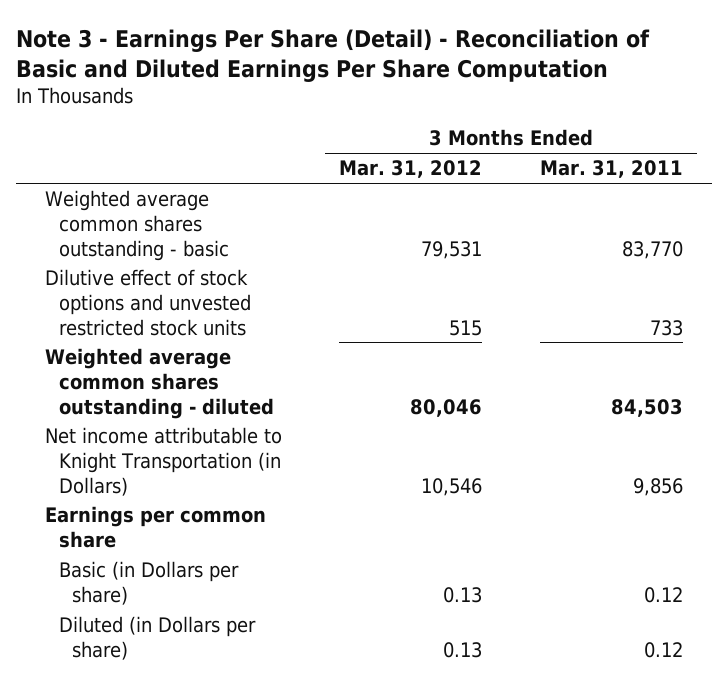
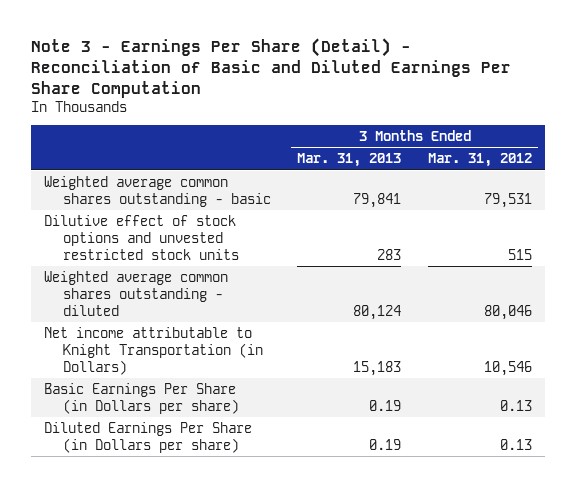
- | 3 Months Ended Mar. 31, 2012 | 3 Months Ended Mar. 31, 2011
+ | 3 Months Ended Mar. 31, 2013 | 3 Months Ended Mar. 31, 2012
- Earnings per common share
- Basic (in Dollars per share) | 0.13 | 0.12
- Diluted (in Dollars per share) | 0.13 | 0.12
+ Basic Earnings Per Share (in Dollars per share) | 0.19 | 0.13
+ Diluted Earnings Per Share (in Dollars per share) | 0.19 | 0.13

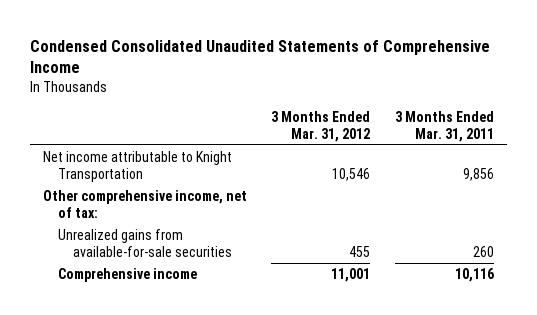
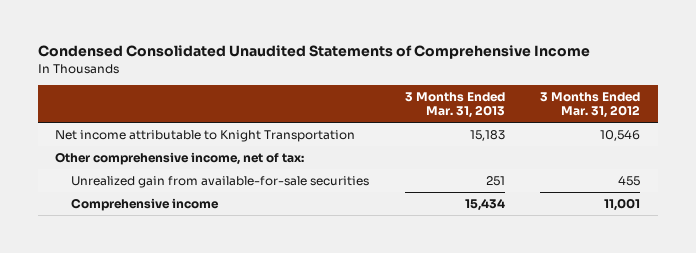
- | 3 Months Ended Mar. 31, 2012 | 3 Months Ended Mar. 31, 2011
+ | 3 Months Ended Mar. 31, 2013 | 3 Months Ended Mar. 31, 2012
- Unrealized gains from available-for-sale securities | 455 | 260
+ Unrealized gain from available-for-sale securities | 251 | 455

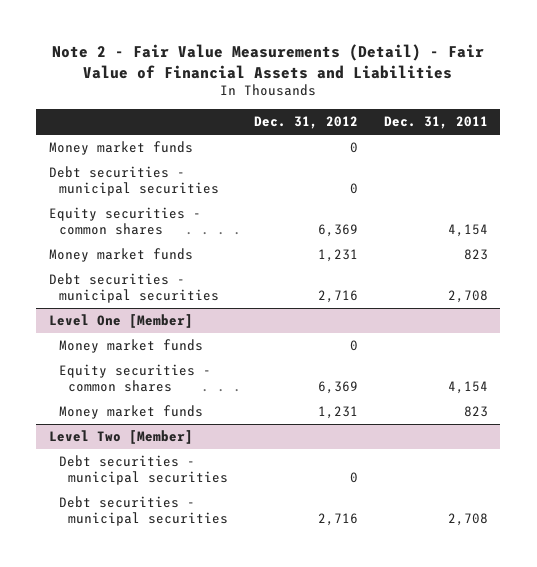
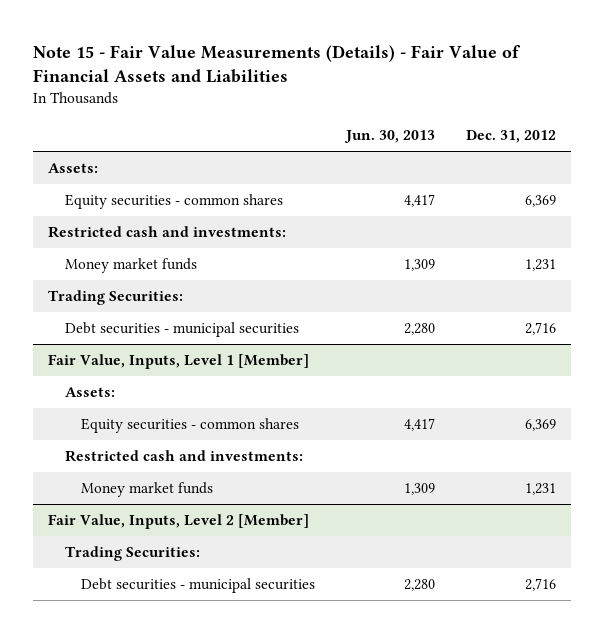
- Note 2 - Fair Value Measurements (Detail) - Fair Value of Financial Assets and Liabilities
+ Note 15 - Fair Value Measurements (Details) - Fair Value of Financial Assets and Liabilities
- | Dec. 31, 2012 | Dec. 31, 2011
+ | Jun. 30, 2013 | Dec. 31, 2012
- Money market funds | 0 |
- Debt securities - municipal securities | 0 |
+ Assets:
+ Restricted cash and investments:
+ Trading Securities:
- Level One [Member]
- Money market funds | 0 |
+ Fair Value, Inputs, Level 1 [Member]
+ Assets:
+ Restricted cash and investments:
- Level Two [Member]
- Debt securities - municipal securities | 0 |
+ Fair Value, Inputs, Level 2 [Member]
+ Trading Securities:

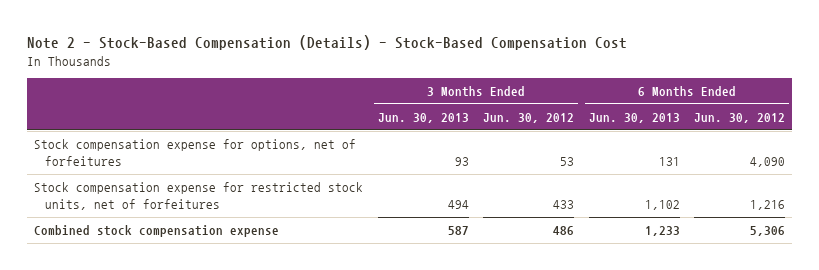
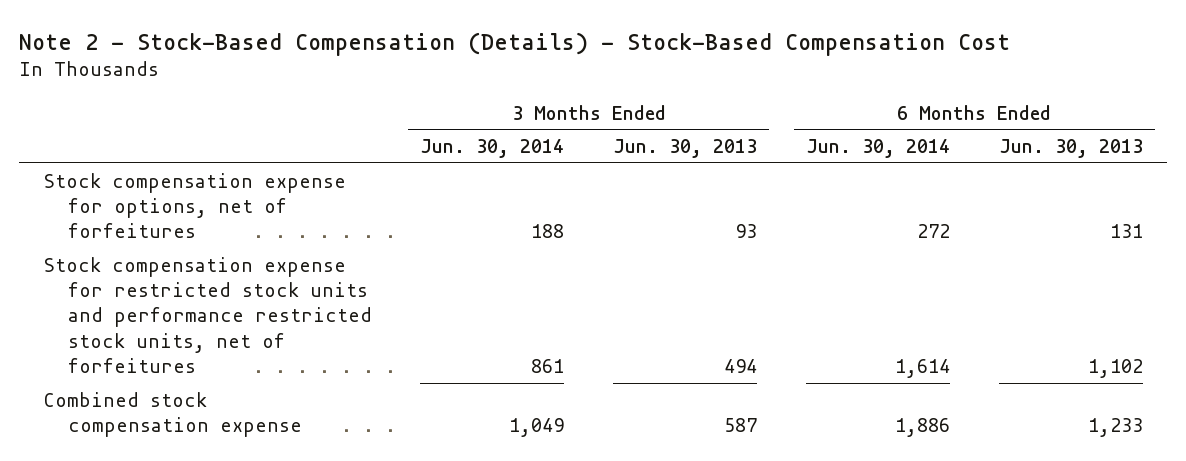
- | 3 Months Ended Jun. 30, 2013 | 3 Months Ended Jun. 30, 2012 | 6 Months Ended Jun. 30, 2013 | 6 Months Ended Jun. 30, 2012
+ | 3 Months Ended Jun. 30, 2014 | 3 Months Ended Jun. 30, 2013 | 6 Months Ended Jun. 30, 2014 | 6 Months Ended Jun. 30, 2013
- Stock compensation expense for restricted stock units, net of forfeitures | 494 | 433 | 1,102 | 1,216
+ Stock compensation expense for restricted stock units and performance restricted stock units, net of forfeitures | 861 | 494 | 1,614 | 1,102

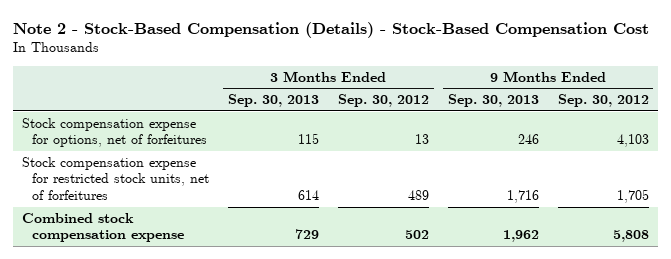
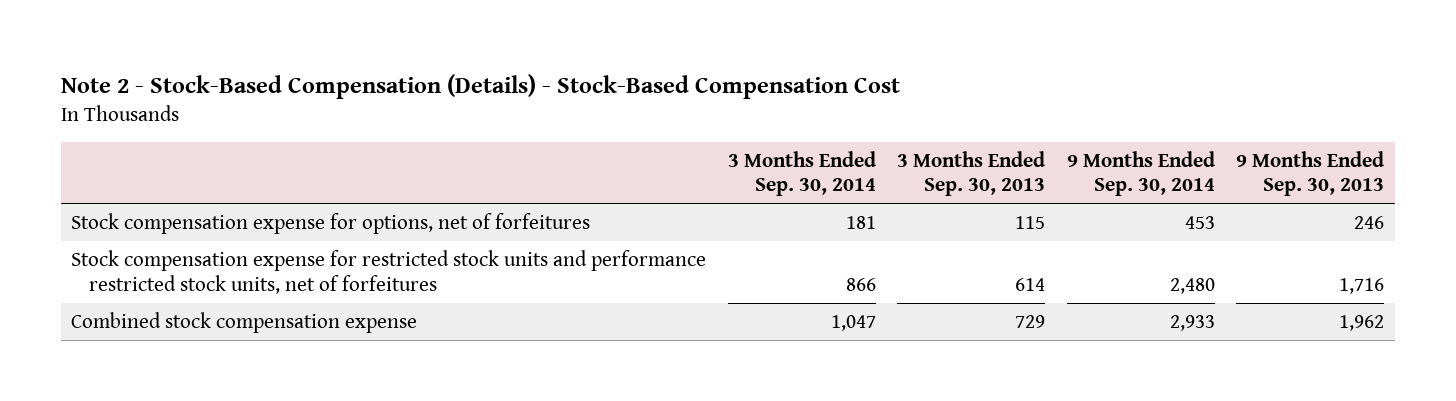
- | 3 Months Ended Sep. 30, 2013 | 3 Months Ended Sep. 30, 2012 | 9 Months Ended Sep. 30, 2013 | 9 Months Ended Sep. 30, 2012
+ | 3 Months Ended Sep. 30, 2014 | 3 Months Ended Sep. 30, 2013 | 9 Months Ended Sep. 30, 2014 | 9 Months Ended Sep. 30, 2013
- Stock compensation expense for restricted stock units, net of forfeitures | 614 | 489 | 1,716 | 1,705
+ Stock compensation expense for restricted stock units and performance restricted stock units, net of forfeitures | 866 | 614 | 2,480 | 1,716

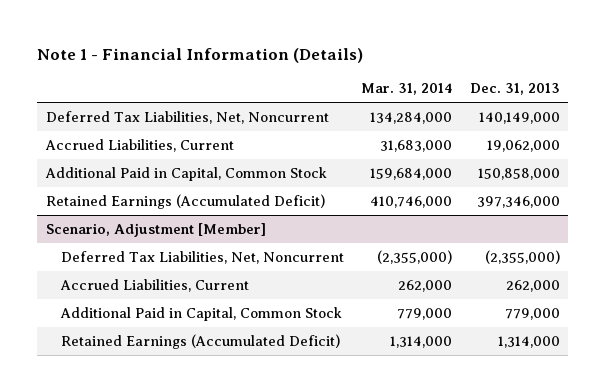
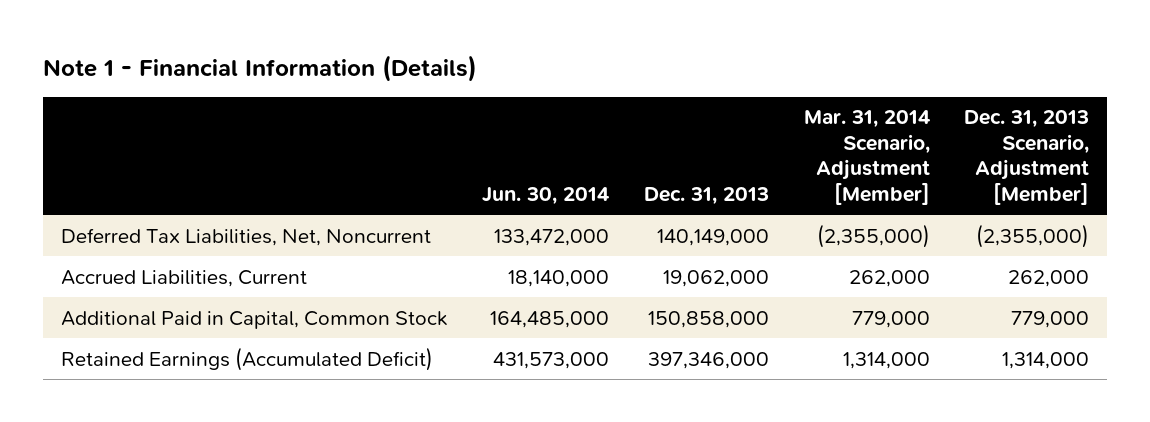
- | Mar. 31, 2014 | Dec. 31, 2013
+ | Jun. 30, 2014 | Dec. 31, 2013 | Mar. 31, 2014 Scenario, Adjustment [Member] | Dec. 31, 2013 Scenario, Adjustment [Member]
- Scenario, Adjustment [Member]
- Deferred Tax Liabilities, Net, Noncurrent | (2,355,000) | (2,355,000)
- Accrued Liabilities, Current | 262,000 | 262,000
- Additional Paid in Capital, Common Stock | 779,000 | 779,000
- Retained Earnings (Accumulated Deficit) | 1,314,000 | 1,314,000

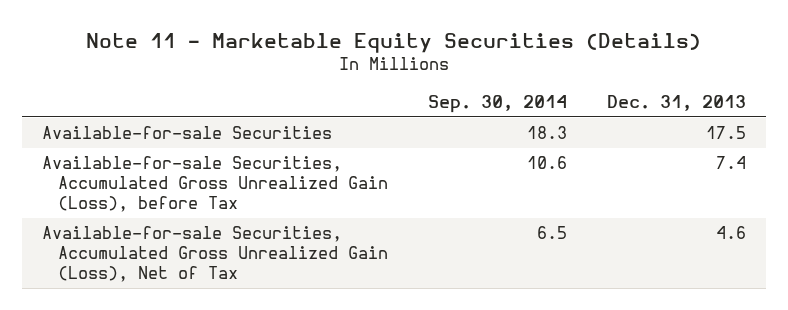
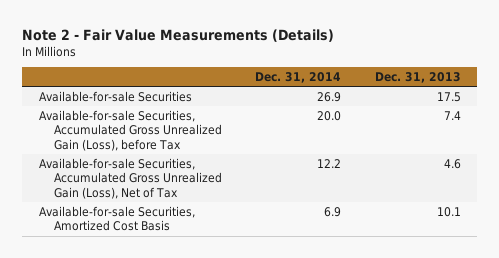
- Note 11 - Marketable Equity Securities (Details)
+ Note 2 - Fair Value Measurements (Details)
- | Sep. 30, 2014 | Dec. 31, 2013
+ | Dec. 31, 2014 | Dec. 31, 2013
+ Available-for-sale Securities, Amortized Cost Basis | 6.9 | 10.1

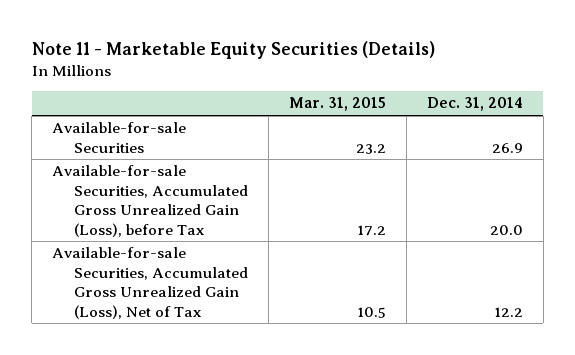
- Note 2 - Fair Value Measurements (Details)
+ Note 11 - Marketable Equity Securities (Details)
- | Dec. 31, 2014 | Dec. 31, 2013
+ | Mar. 31, 2015 | Dec. 31, 2014
- Available-for-sale Securities, Amortized Cost Basis | 6.9 | 10.1

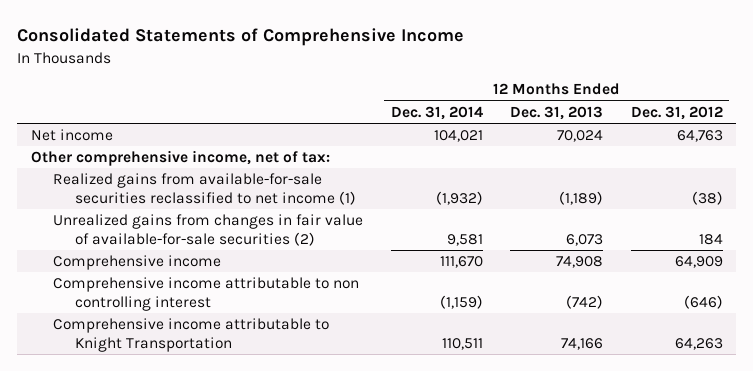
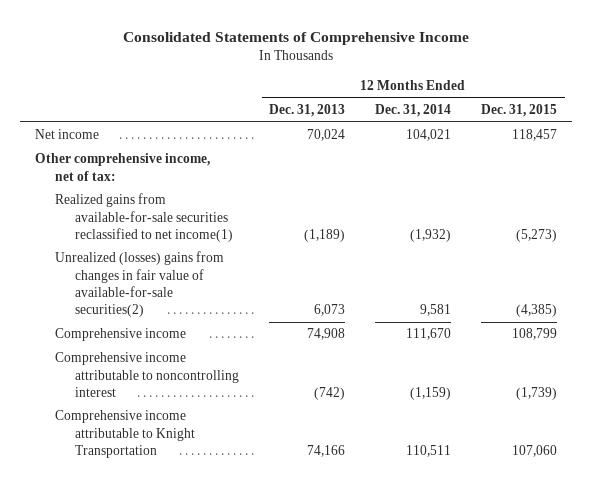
- | 12 Months Ended Dec. 31, 2014 | 12 Months Ended Dec. 31, 2013 | 12 Months Ended Dec. 31, 2012
+ | 12 Months Ended Dec. 31, 2013 | 12 Months Ended Dec. 31, 2014 | 12 Months Ended Dec. 31, 2015
- Realized gains from available-for-sale securities reclassified to net income (1) | (1,932) | (1,189) | (38)
- Unrealized gains from changes in fair value of available-for-sale securities (2) | 9,581 | 6,073 | 184
+ Realized gains from available-for-sale securities reclassified to net income(1) | (1,189) | (1,932) | (5,273)
+ Unrealized (losses) gains from changes in fair value of available-for-sale securities(2) | 6,073 | 9,581 | (4,385)
- Comprehensive income attributable to non controlling interest | (1,159) | (742) | (646)
+ Comprehensive income attributable to noncontrolling interest | (742) | (1,159) | (1,739)

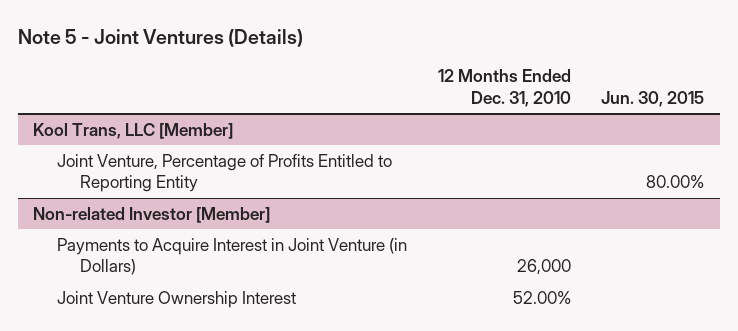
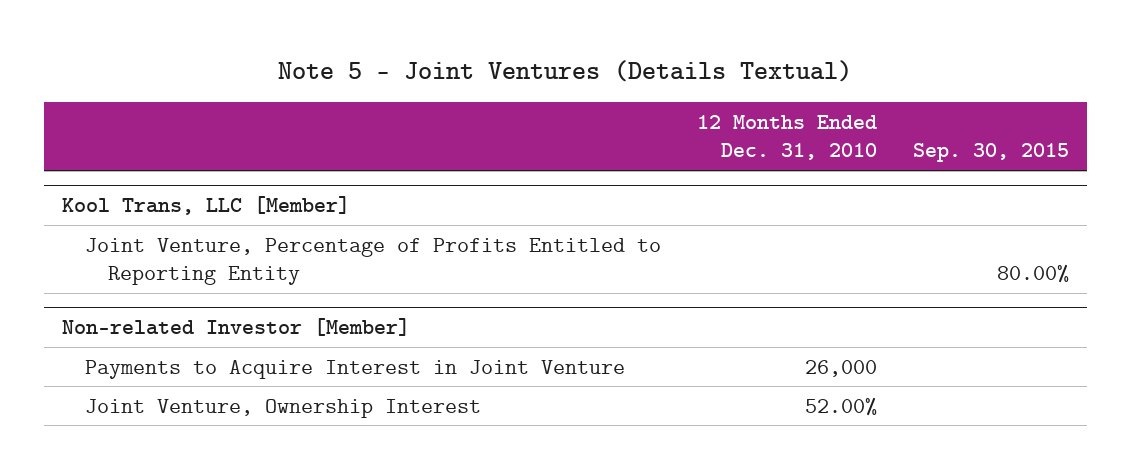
- Note 5 - Joint Ventures (Details)
+ Note 5 - Joint Ventures (Details Textual)
- | 12 Months Ended Dec. 31, 2010 | Jun. 30, 2015
+ | 12 Months Ended Dec. 31, 2010 | Sep. 30, 2015
@ Non-related Investor [Member]
- Payments to Acquire Interest in Joint Venture (in Dollars) | 26,000 |
- Joint Venture Ownership Interest | 52.00% |
+ Payments to Acquire Interest in Joint Venture | 26,000 |
+ Joint Venture, Ownership Interest | 52.00% |

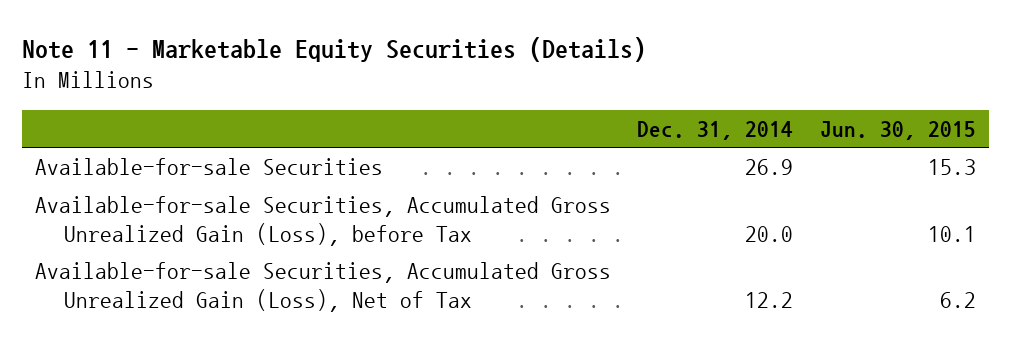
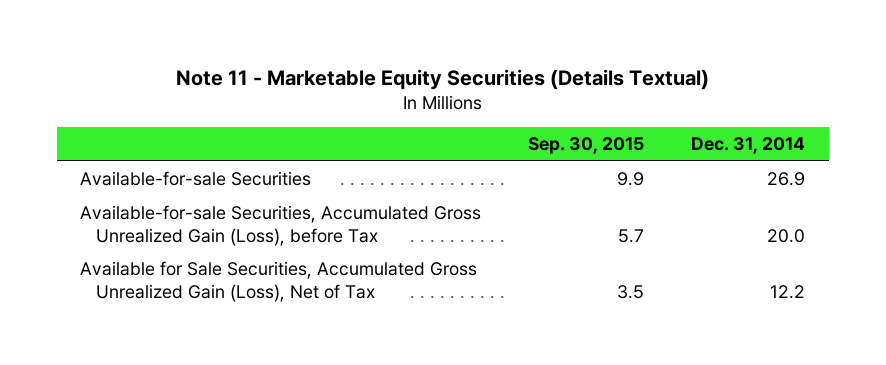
- Note 11 - Marketable Equity Securities (Details)
+ Note 11 - Marketable Equity Securities (Details Textual)
- | Dec. 31, 2014 | Jun. 30, 2015
+ | Sep. 30, 2015 | Dec. 31, 2014
- Available-for-sale Securities, Accumulated Gross Unrealized Gain (Loss), Net of Tax | 12.2 | 6.2
+ Available for Sale Securities, Accumulated Gross Unrealized Gain (Loss), Net of Tax | 3.5 | 12.2

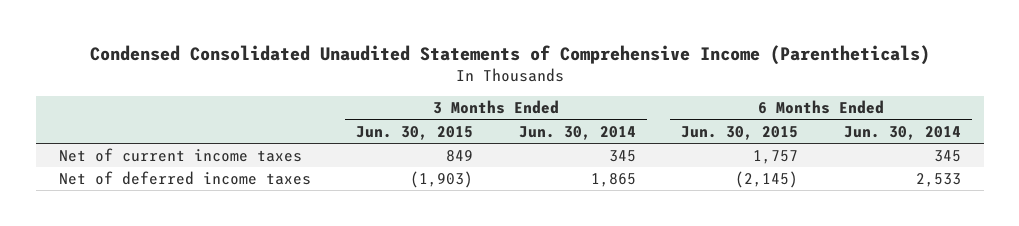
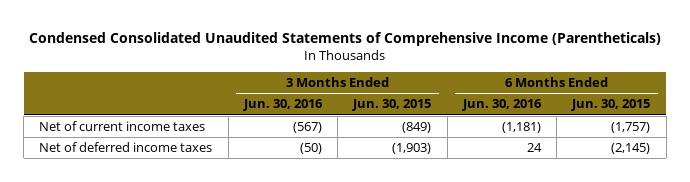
- | 3 Months Ended Jun. 30, 2015 | 3 Months Ended Jun. 30, 2014 | 6 Months Ended Jun. 30, 2015 | 6 Months Ended Jun. 30, 2014
+ | 3 Months Ended Jun. 30, 2016 | 3 Months Ended Jun. 30, 2015 | 6 Months Ended Jun. 30, 2016 | 6 Months Ended Jun. 30, 2015
- Net of current income taxes | 849 | 345 | 1,757 | 345
+ Net of current income taxes | (567) | (849) | (1,181) | (1,757)

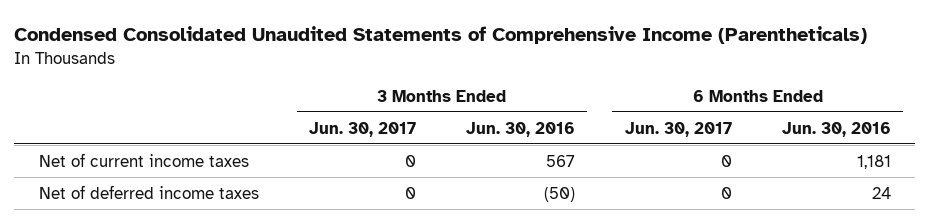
- | 3 Months Ended Jun. 30, 2016 | 3 Months Ended Jun. 30, 2015 | 6 Months Ended Jun. 30, 2016 | 6 Months Ended Jun. 30, 2015
+ | 3 Months Ended Jun. 30, 2017 | 3 Months Ended Jun. 30, 2016 | 6 Months Ended Jun. 30, 2017 | 6 Months Ended Jun. 30, 2016
- Net of current income taxes | (567) | (849) | (1,181) | (1,757)
+ Net of current income taxes | 0 | 567 | 0 | 1,181

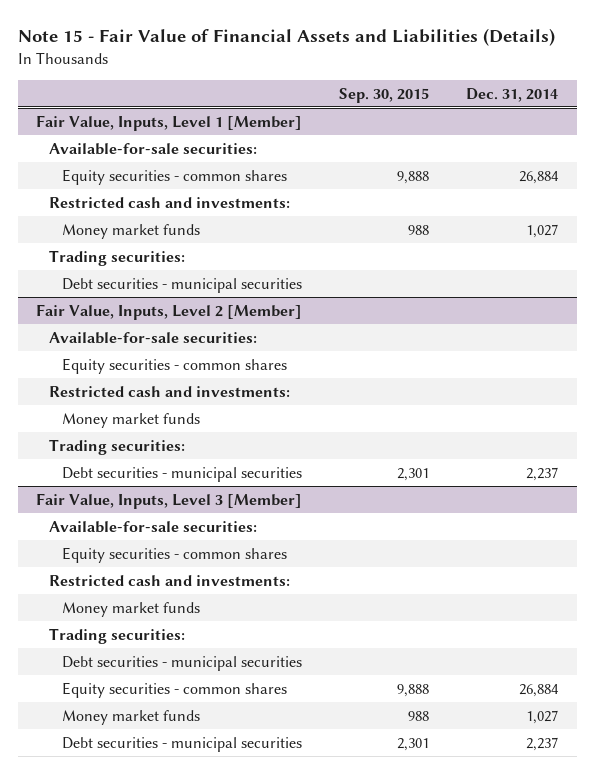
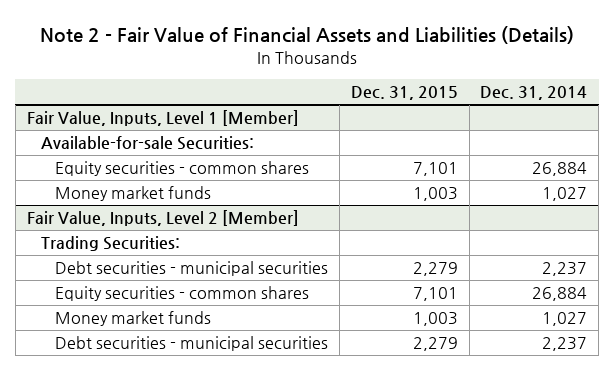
- Note 15 - Fair Value of Financial Assets and Liabilities (Details)
+ Note 2 - Fair Value of Financial Assets and Liabilities (Details)
- | Sep. 30, 2015 | Dec. 31, 2014
+ | Dec. 31, 2015 | Dec. 31, 2014
@ Fair Value, Inputs, Level 1 [Member]
- Available-for-sale securities:
+ Available-for-sale Securities:
- Restricted cash and investments:
- Trading securities:
- Debt securities - municipal securities
@ Fair Value, Inputs, Level 2 [Member]
- Available-for-sale securities:
- Equity securities - common shares
- Restricted cash and investments:
- Money market funds
- Trading securities:
+ Trading Securities:
- Fair Value, Inputs, Level 3 [Member]
- Available-for-sale securities:
- Equity securities - common shares
- Restricted cash and investments:
- Money market funds
- Trading securities:
- Debt securities - municipal securities

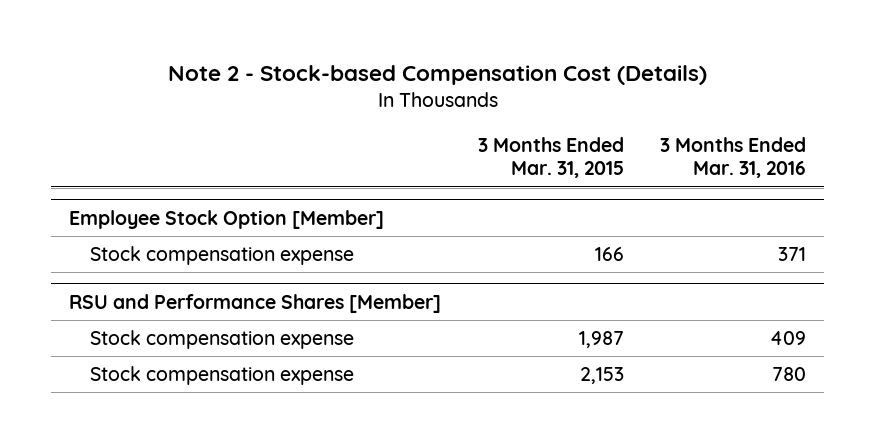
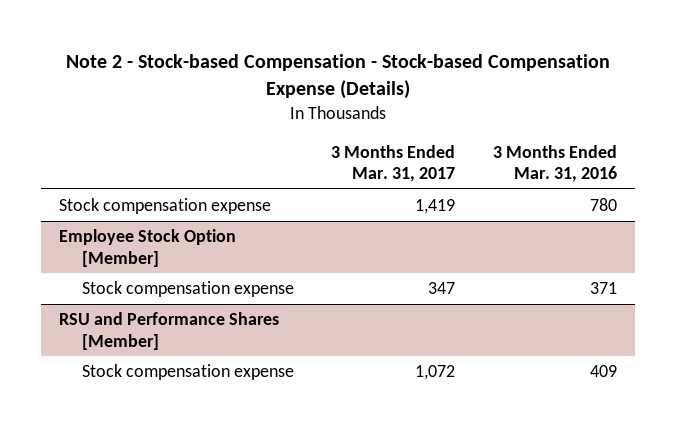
- Note 2 - Stock-based Compensation Cost (Details)
+ Note 2 - Stock-based Compensation - Stock-based Compensation Expense (Details)
- | 3 Months Ended Mar. 31, 2015 | 3 Months Ended Mar. 31, 2016
+ | 3 Months Ended Mar. 31, 2017 | 3 Months Ended Mar. 31, 2016
+ Stock compensation expense | 1,419 | 780
@ RSU and Performance Shares [Member]
- Stock compensation expense | 2,153 | 780

